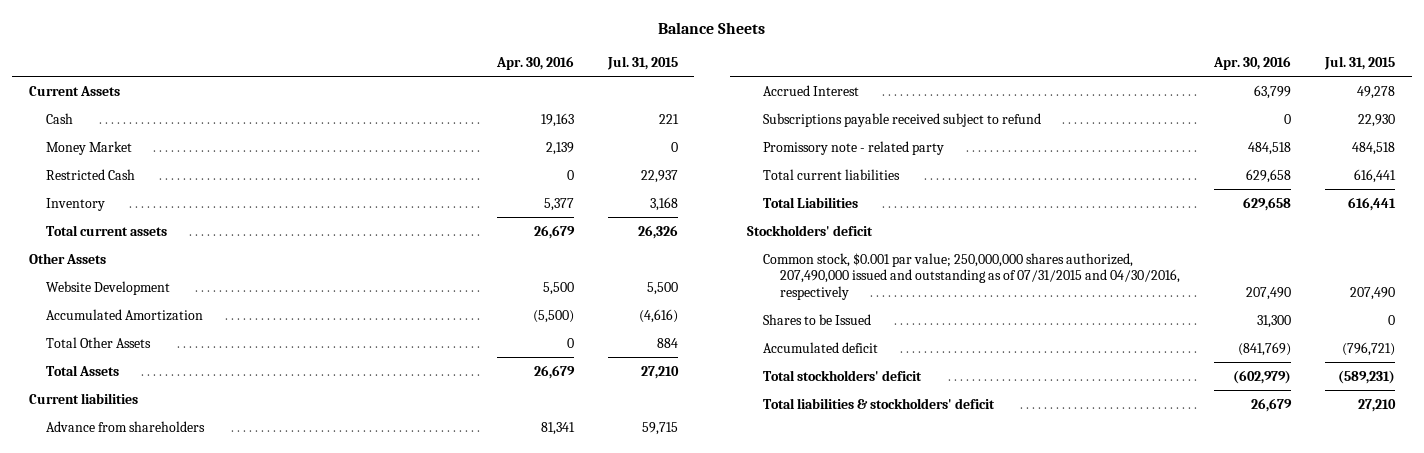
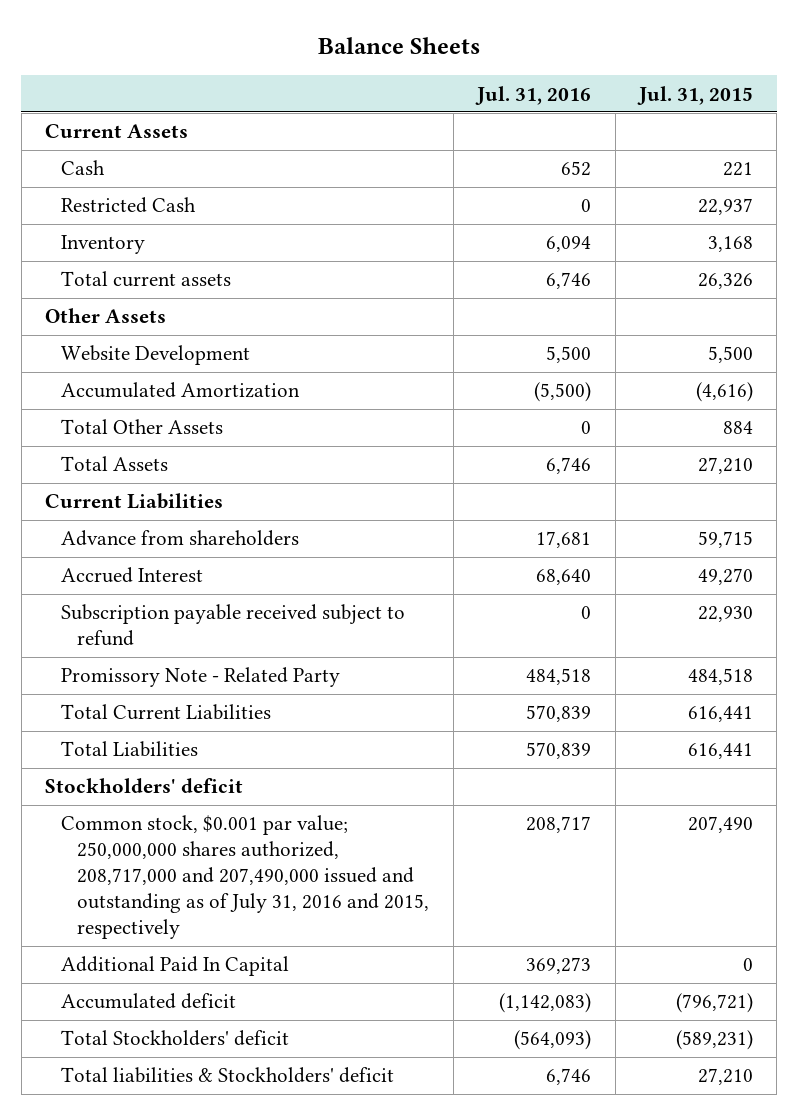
- | Apr. 30, 2016 | Jul. 31, 2015
+ | Jul. 31, 2016 | Jul. 31, 2015
- Money Market | 2,139 | 0
- Current liabilities
+ Current Liabilities
- Accrued Interest | 63,799 | 49,278
- Subscriptions payable received subject to refund | 0 | 22,930
- Promissory note - related party | 484,518 | 484,518
- Total current liabilities | 629,658 | 616,441
+ Accrued Interest | 68,640 | 49,270
+ Subscription payable received subject to refund | 0 | 22,930
+ Promissory Note - Related Party | 484,518 | 484,518
+ Total Current Liabilities | 570,839 | 616,441
- Common stock, $0.001 par value; 250,000,000 shares authorized, 207,490,000 issued and outstanding as of 07/31/2015 and 04/30/2016, respectively | 207,490 | 207,490
- Shares to be Issued | 31,300 | 0
+ Common stock, $0.001 par value; 250,000,000 shares authorized, 208,717,000 and 207,490,000 issued and outstanding as of July 31, 2016 and 2015, respectively | 208,717 | 207,490
+ Additional Paid In Capital | 369,273 | 0
- Total stockholders' deficit | (602,979) | (589,231)
- Total liabilities & stockholders' deficit | 26,679 | 27,210
+ Total Stockholders' deficit | (564,093) | (589,231)
+ Total liabilities & Stockholders' deficit | 6,746 | 27,210

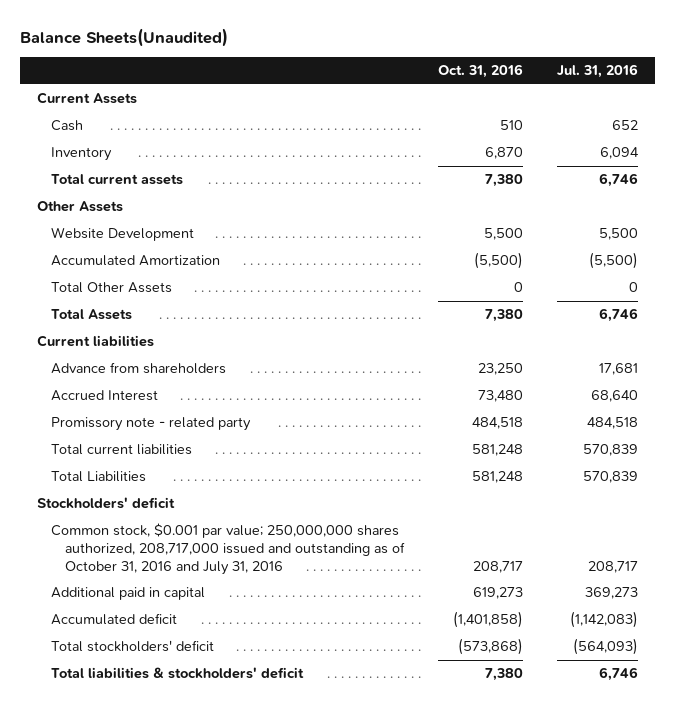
- Balance Sheets
+ Balance Sheets(Unaudited)
- | Jul. 31, 2016 | Jul. 31, 2015
+ | Oct. 31, 2016 | Jul. 31, 2016
- Restricted Cash | 0 | 22,937
- Current Liabilities
+ Current liabilities
- Subscription payable received subject to refund | 0 | 22,930
- Promissory Note - Related Party | 484,518 | 484,518
- Total Current Liabilities | 570,839 | 616,441
+ Promissory note - related party | 484,518 | 484,518
+ Total current liabilities | 581,248 | 570,839
- Common stock, $0.001 par value; 250,000,000 shares authorized, 208,717,000 and 207,490,000 issued and outstanding as of July 31, 2016 and 2015, respectively | 208,717 | 207,490
- Additional Paid In Capital | 369,273 | 0
+ Common stock, $0.001 par value; 250,000,000 shares authorized, 208,717,000 issued and outstanding as of October 31, 2016 and July 31, 2016 | 208,717 | 208,717
+ Additional paid in capital | 619,273 | 369,273
- Total Stockholders' deficit | (564,093) | (589,231)
- Total liabilities & Stockholders' deficit | 6,746 | 27,210
+ Total stockholders' deficit | (573,868) | (564,093)
+ Total liabilities & stockholders' deficit | 7,380 | 6,746

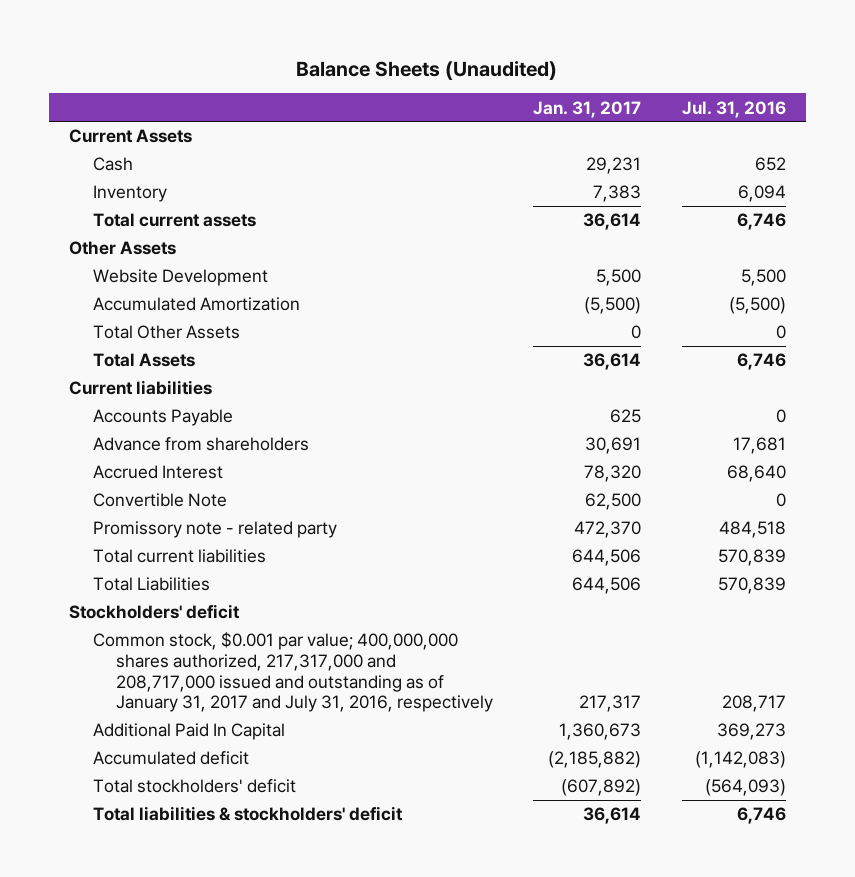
- Balance Sheets(Unaudited)
+ Balance Sheets (Unaudited)
- | Oct. 31, 2016 | Jul. 31, 2016
+ | Jan. 31, 2017 | Jul. 31, 2016
+ Accounts Payable | 625 | 0
+ Convertible Note | 62,500 | 0
- Common stock, $0.001 par value; 250,000,000 shares authorized, 208,717,000 issued and outstanding as of October 31, 2016 and July 31, 2016 | 208,717 | 208,717
- Additional paid in capital | 619,273 | 369,273
+ Common stock, $0.001 par value; 400,000,000 shares authorized, 217,317,000 and 208,717,000 issued and outstanding as of January 31, 2017 and July 31, 2016, respectively | 217,317 | 208,717
+ Additional Paid In Capital | 1,360,673 | 369,273

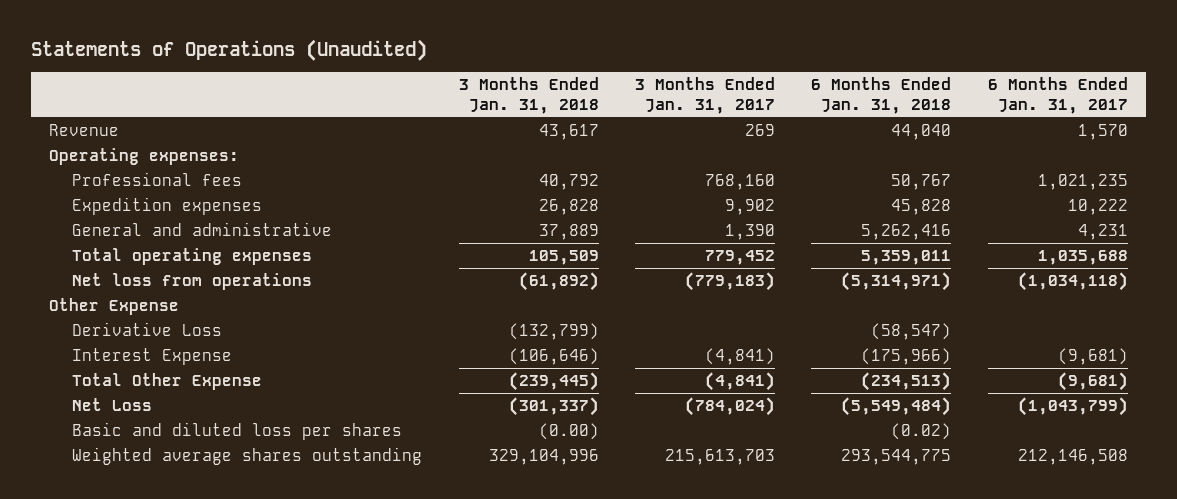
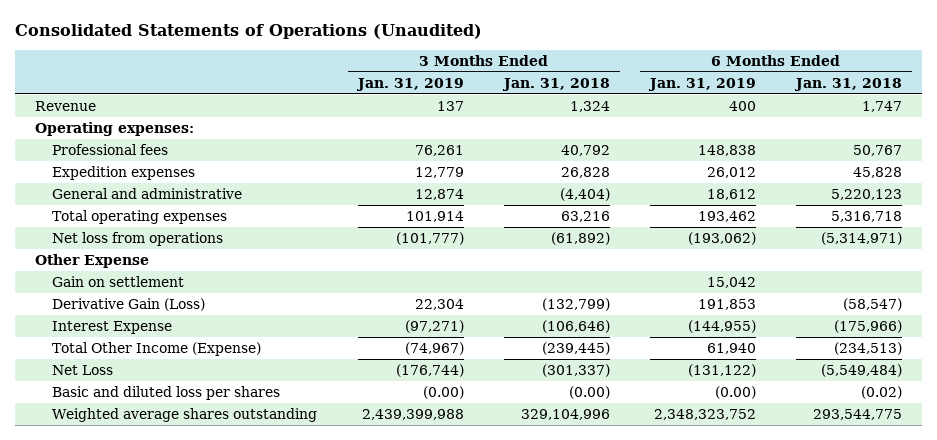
- Statements of Operations (Unaudited)
+ Consolidated Statements of Operations (Unaudited)
- | 3 Months Ended Jan. 31, 2018 | 3 Months Ended Jan. 31, 2017 | 6 Months Ended Jan. 31, 2018 | 6 Months Ended Jan. 31, 2017
+ | 3 Months Ended Jan. 31, 2019 | 3 Months Ended Jan. 31, 2018 | 6 Months Ended Jan. 31, 2019 | 6 Months Ended Jan. 31, 2018
- Revenue | 43,617 | 269 | 44,040 | 1,570
+ Revenue | 137 | 1,324 | 400 | 1,747
- General and administrative | 37,889 | 1,390 | 5,262,416 | 4,231
- Total operating expenses | 105,509 | 779,452 | 5,359,011 | 1,035,688
+ General and administrative | 12,874 | (4,404) | 18,612 | 5,220,123
+ Total operating expenses | 101,914 | 63,216 | 193,462 | 5,316,718
- Derivative Loss | (132,799) | | (58,547) |
+ Gain on settlement | | | 15,042 |
+ Derivative Gain (Loss) | 22,304 | (132,799) | 191,853 | (58,547)
- Total Other Expense | (239,445) | (4,841) | (234,513) | (9,681)
+ Total Other Income (Expense) | (74,967) | (239,445) | 61,940 | (234,513)

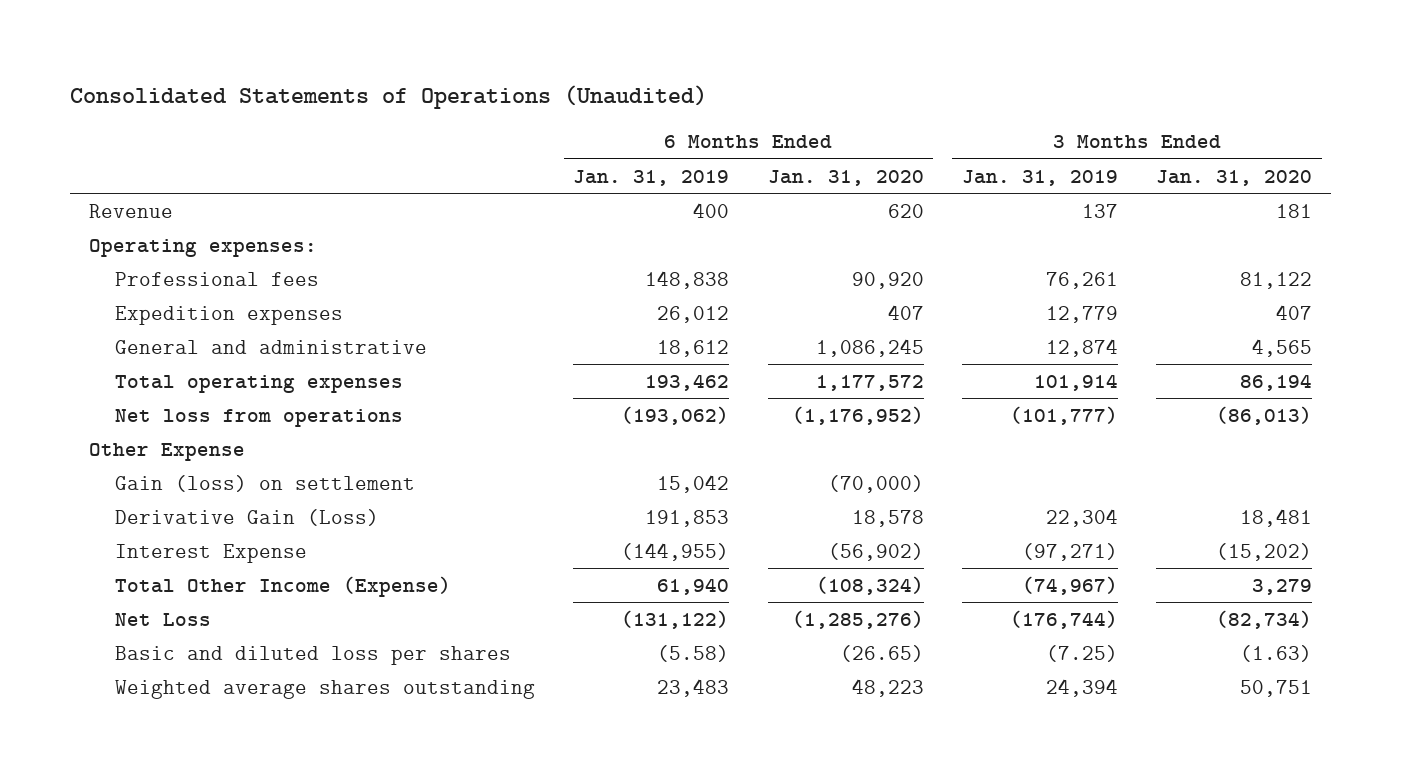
- | 3 Months Ended Jan. 31, 2019 | 3 Months Ended Jan. 31, 2018 | 6 Months Ended Jan. 31, 2019 | 6 Months Ended Jan. 31, 2018
+ | 6 Months Ended Jan. 31, 2019 | 6 Months Ended Jan. 31, 2020 | 3 Months Ended Jan. 31, 2019 | 3 Months Ended Jan. 31, 2020
- Gain on settlement | | | 15,042 |
+ Gain (loss) on settlement | 15,042 | (70,000) | |
- Basic and diluted loss per shares | (0.00) | (0.00) | (0.00) | (0.02)
- Weighted average shares outstanding | 2,439,399,988 | 329,104,996 | 2,348,323,752 | 293,544,775
+ Basic and diluted loss per shares | (5.58) | (26.65) | (7.25) | (1.63)
+ Weighted average shares outstanding | 23,483 | 48,223 | 24,394 | 50,751

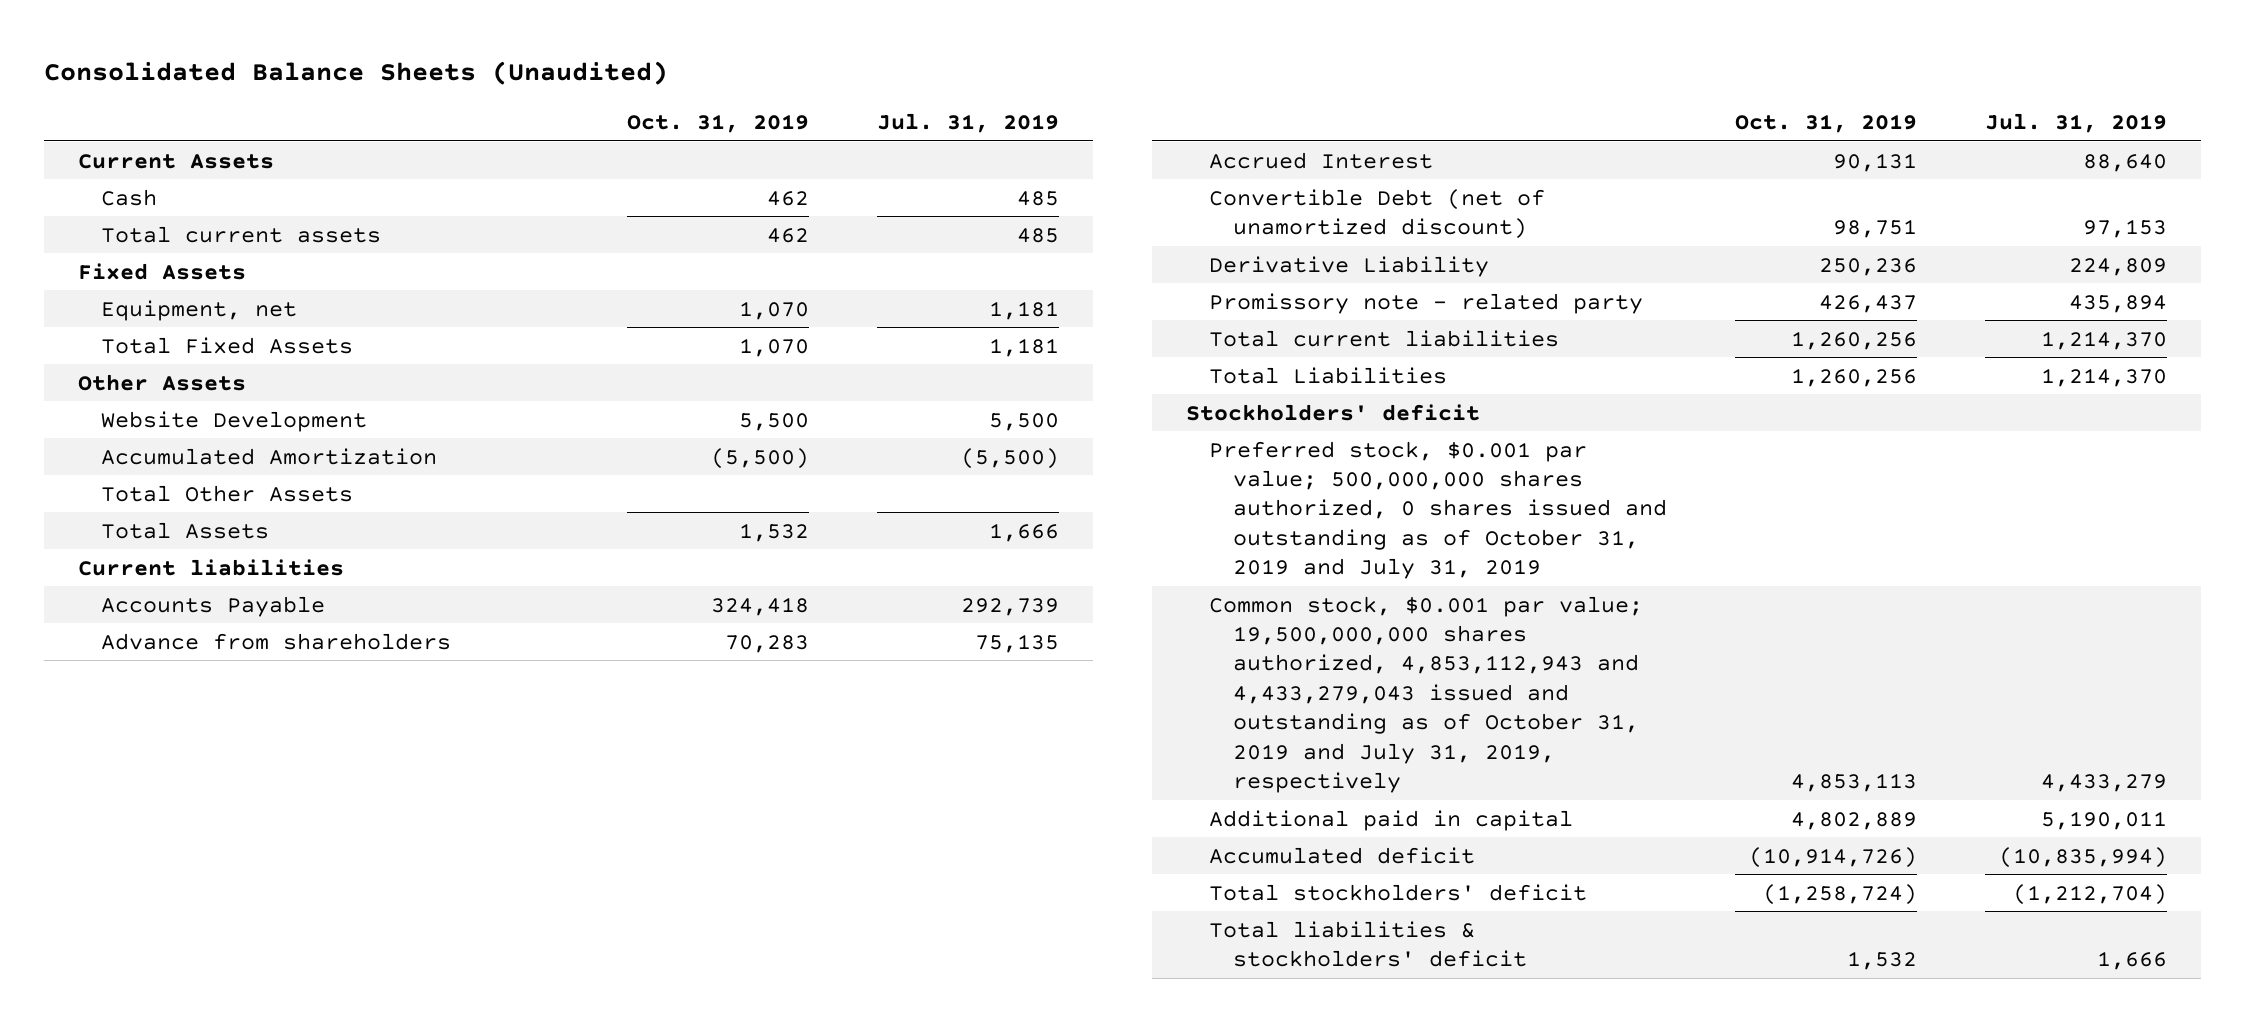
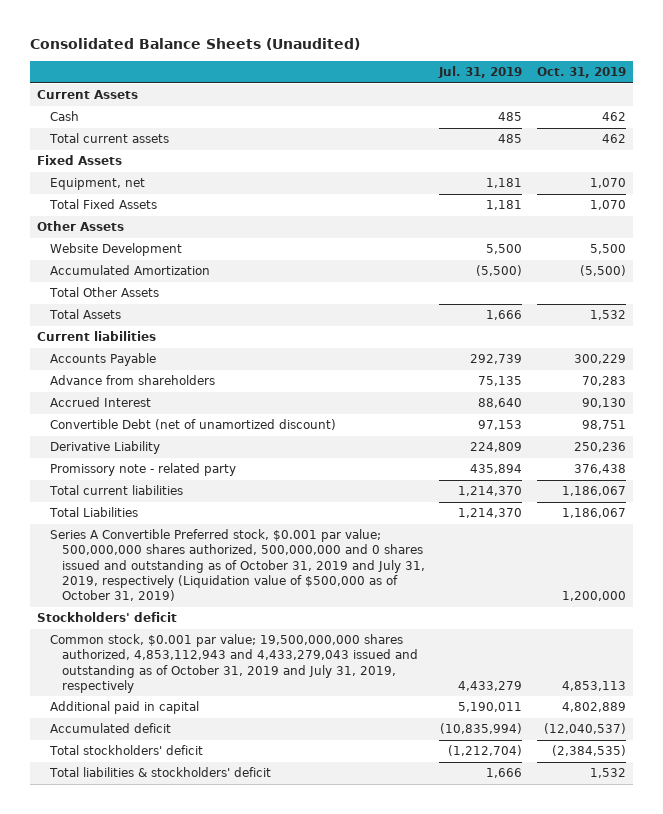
- | Oct. 31, 2019 | Jul. 31, 2019
+ | Jul. 31, 2019 | Oct. 31, 2019
- Accounts Payable | 324,418 | 292,739
+ Accounts Payable | 292,739 | 300,229
- Accrued Interest | 90,131 | 88,640
+ Accrued Interest | 88,640 | 90,130
- Promissory note - related party | 426,437 | 435,894
- Total current liabilities | 1,260,256 | 1,214,370
- Total Liabilities | 1,260,256 | 1,214,370
+ Promissory note - related party | 435,894 | 376,438
+ Total current liabilities | 1,214,370 | 1,186,067
+ Total Liabilities | 1,214,370 | 1,186,067
+ Series A Convertible Preferred stock, $0.001 par value; 500,000,000 shares authorized, 500,000,000 and 0 shares issued and outstanding as of October 31, 2019 and July 31, 2019, respectively (Liquidation value of $500,000 as of October 31, 2019) | | 1,200,000
- Preferred stock, $0.001 par value; 500,000,000 shares authorized, 0 shares issued and outstanding as of October 31, 2019 and July 31, 2019
- Accumulated deficit | (10,914,726) | (10,835,994)
- Total stockholders' deficit | (1,258,724) | (1,212,704)
+ Accumulated deficit | (10,835,994) | (12,040,537)
+ Total stockholders' deficit | (1,212,704) | (2,384,535)

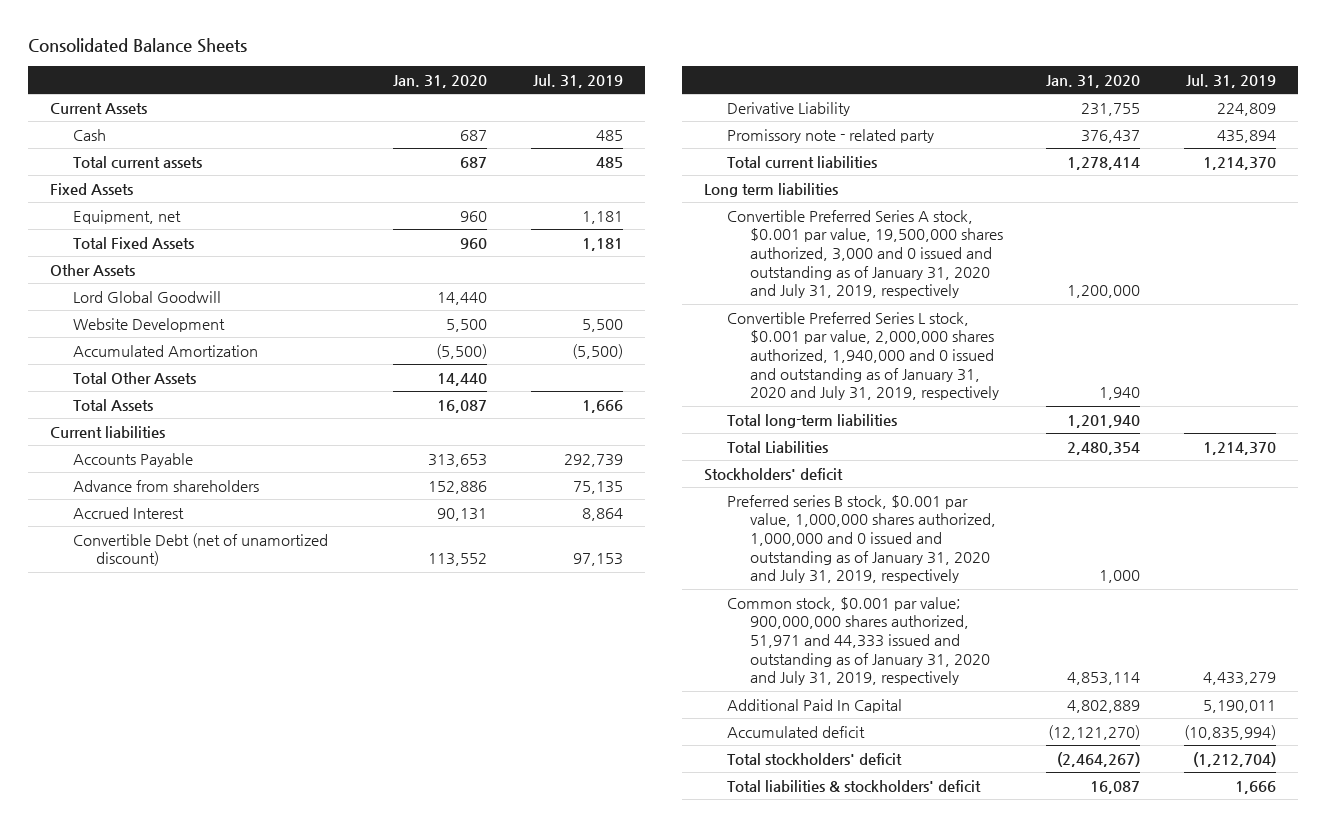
- Consolidated Balance Sheets (Unaudited)
+ Consolidated Balance Sheets
- | Jul. 31, 2019 | Oct. 31, 2019
+ | Jan. 31, 2020 | Jul. 31, 2019
+ Lord Global Goodwill | 14,440 |
- Accrued Interest | 88,640 | 90,130
+ Accrued Interest | 90,131 | 8,864
+ Long term liabilities
+ Convertible Preferred Series A stock, $0.001 par value, 19,500,000 shares authorized, 3,000 and 0 issued and outstanding as of January 31, 2020 and July 31, 2019, respectively | 1,200,000 |
+ Convertible Preferred Series L stock, $0.001 par value, 2,000,000 shares authorized, 1,940,000 and 0 issued and outstanding as of January 31, 2020 and July 31, 2019, respectively | 1,940 |
+ Total long-term liabilities | 1,201,940 |
- Series A Convertible Preferred stock, $0.001 par value; 500,000,000 shares authorized, 500,000,000 and 0 shares issued and outstanding as of October 31, 2019 and July 31, 2019, respectively (Liquidation value of $500,000 as of October 31, 2019) | | 1,200,000
- Common stock, $0.001 par value; 19,500,000,000 shares authorized, 4,853,112,943 and 4,433,279,043 issued and outstanding as of October 31, 2019 and July 31, 2019, respectively | 4,433,279 | 4,853,113
- Additional paid in capital | 5,190,011 | 4,802,889
+ Preferred series B stock, $0.001 par value, 1,000,000 shares authorized, 1,000,000 and 0 issued and outstanding as of January 31, 2020 and July 31, 2019, respectively | 1,000 |
+ Common stock, $0.001 par value; 900,000,000 shares authorized, 51,971 and 44,333 issued and outstanding as of January 31, 2020 and July 31, 2019, respectively | 4,853,114 | 4,433,279
+ Additional Paid In Capital | 4,802,889 | 5,190,011

